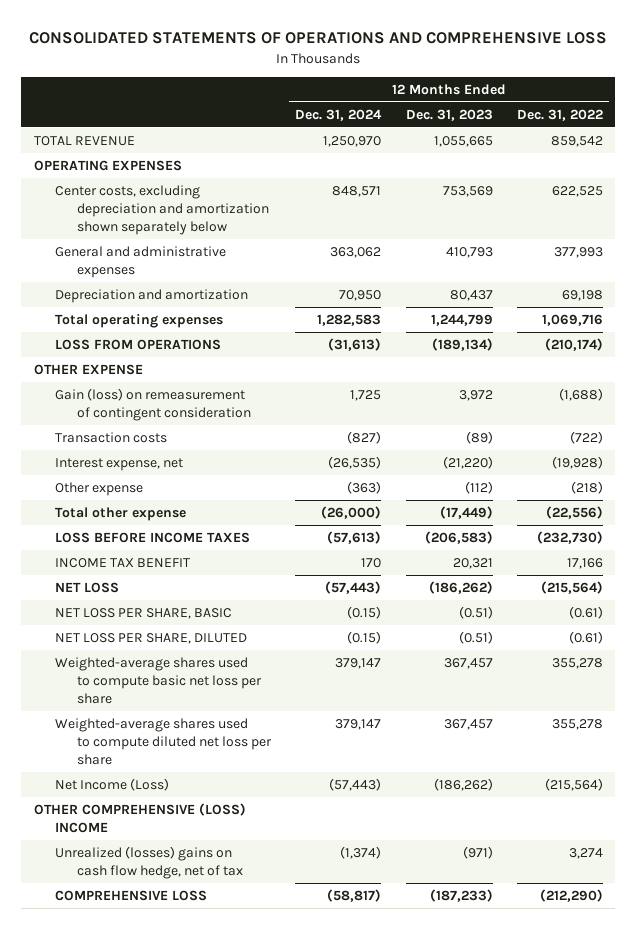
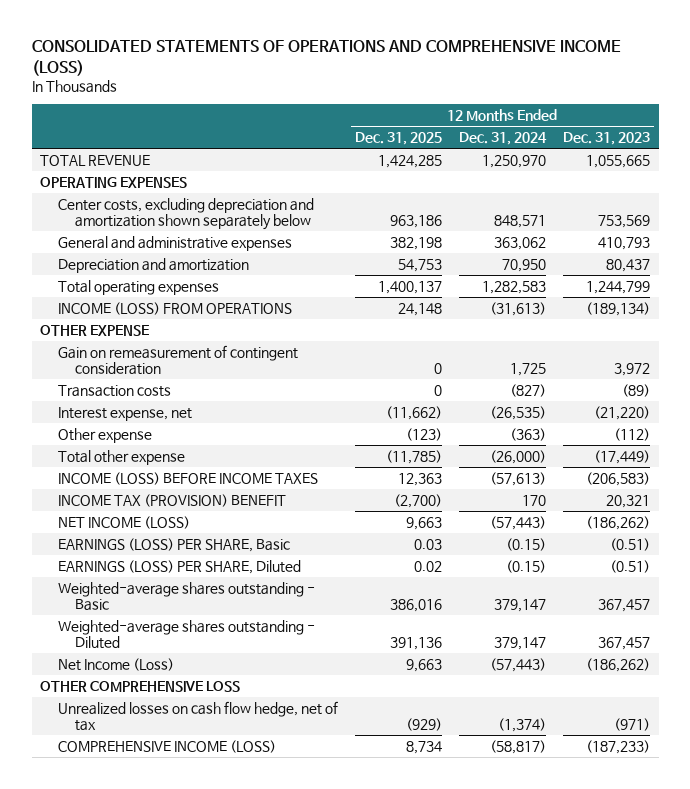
- CONSOLIDATED STATEMENTS OF OPERATIONS AND COMPREHENSIVE LOSS
+ CONSOLIDATED STATEMENTS OF OPERATIONS AND COMPREHENSIVE INCOME (LOSS)
- | 12 Months Ended Dec. 31, 2024 | 12 Months Ended Dec. 31, 2023 | 12 Months Ended Dec. 31, 2022
+ | 12 Months Ended Dec. 31, 2025 | 12 Months Ended Dec. 31, 2024 | 12 Months Ended Dec. 31, 2023
- LOSS FROM OPERATIONS | (31,613) | (189,134) | (210,174)
+ INCOME (LOSS) FROM OPERATIONS | 24,148 | (31,613) | (189,134)
- Gain (loss) on remeasurement of contingent consideration | 1,725 | 3,972 | (1,688)
+ Gain on remeasurement of contingent consideration | 0 | 1,725 | 3,972
- LOSS BEFORE INCOME TAXES | (57,613) | (206,583) | (232,730)
- INCOME TAX BENEFIT | 170 | 20,321 | 17,166
- NET LOSS | (57,443) | (186,262) | (215,564)
- NET LOSS PER SHARE, BASIC | (0.15) | (0.51) | (0.61)
- NET LOSS PER SHARE, DILUTED | (0.15) | (0.51) | (0.61)
- Weighted-average shares used to compute basic net loss per share | 379,147 | 367,457 | 355,278
- Weighted-average shares used to compute diluted net loss per share | 379,147 | 367,457 | 355,278
+ INCOME (LOSS) BEFORE INCOME TAXES | 12,363 | (57,613) | (206,583)
+ INCOME TAX (PROVISION) BENEFIT | (2,700) | 170 | 20,321
+ NET INCOME (LOSS) | 9,663 | (57,443) | (186,262)
+ EARNINGS (LOSS) PER SHARE, Basic | 0.03 | (0.15) | (0.51)
+ EARNINGS (LOSS) PER SHARE, Diluted | 0.02 | (0.15) | (0.51)
+ Weighted-average shares outstanding - Basic | 386,016 | 379,147 | 367,457
+ Weighted-average shares outstanding - Diluted | 391,136 | 379,147 | 367,457
- OTHER COMPREHENSIVE (LOSS) INCOME
- Unrealized (losses) gains on cash flow hedge, net of tax | (1,374) | (971) | 3,274
- COMPREHENSIVE LOSS | (58,817) | (187,233) | (212,290)
+ OTHER COMPREHENSIVE LOSS
+ Unrealized losses on cash flow hedge, net of tax | (929) | (1,374) | (971)
+ COMPREHENSIVE INCOME (LOSS) | 8,734 | (58,817) | (187,233)

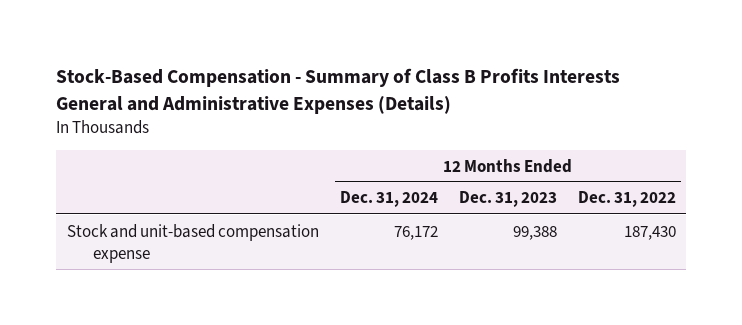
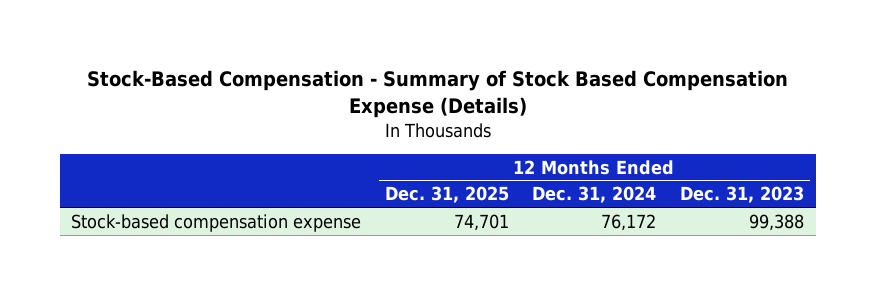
- Stock-Based Compensation - Summary of Class B Profits Interests General and Administrative Expenses (Details)
+ Stock-Based Compensation - Summary of Stock Based Compensation Expense (Details)
- | 12 Months Ended Dec. 31, 2024 | 12 Months Ended Dec. 31, 2023 | 12 Months Ended Dec. 31, 2022
+ | 12 Months Ended Dec. 31, 2025 | 12 Months Ended Dec. 31, 2024 | 12 Months Ended Dec. 31, 2023
- Stock and unit-based compensation expense | 76,172 | 99,388 | 187,430
+ Stock-based compensation expense | 74,701 | 76,172 | 99,388

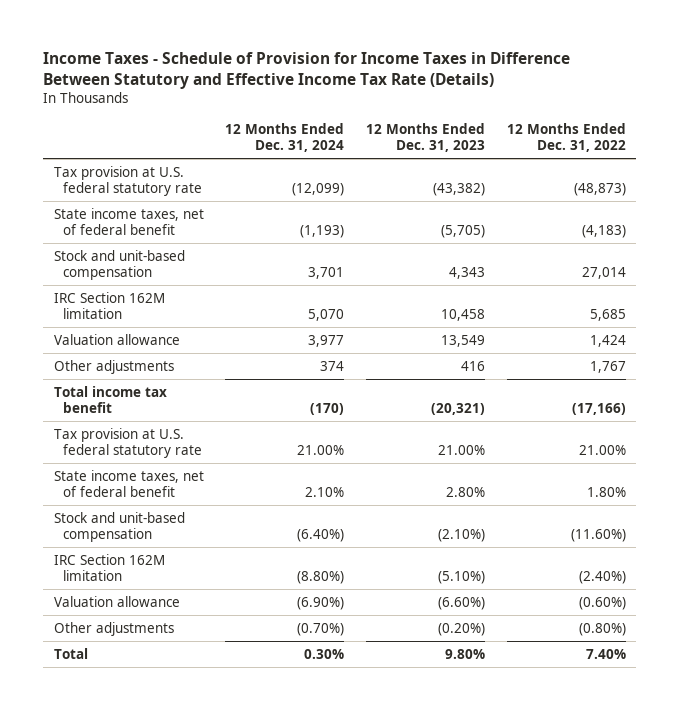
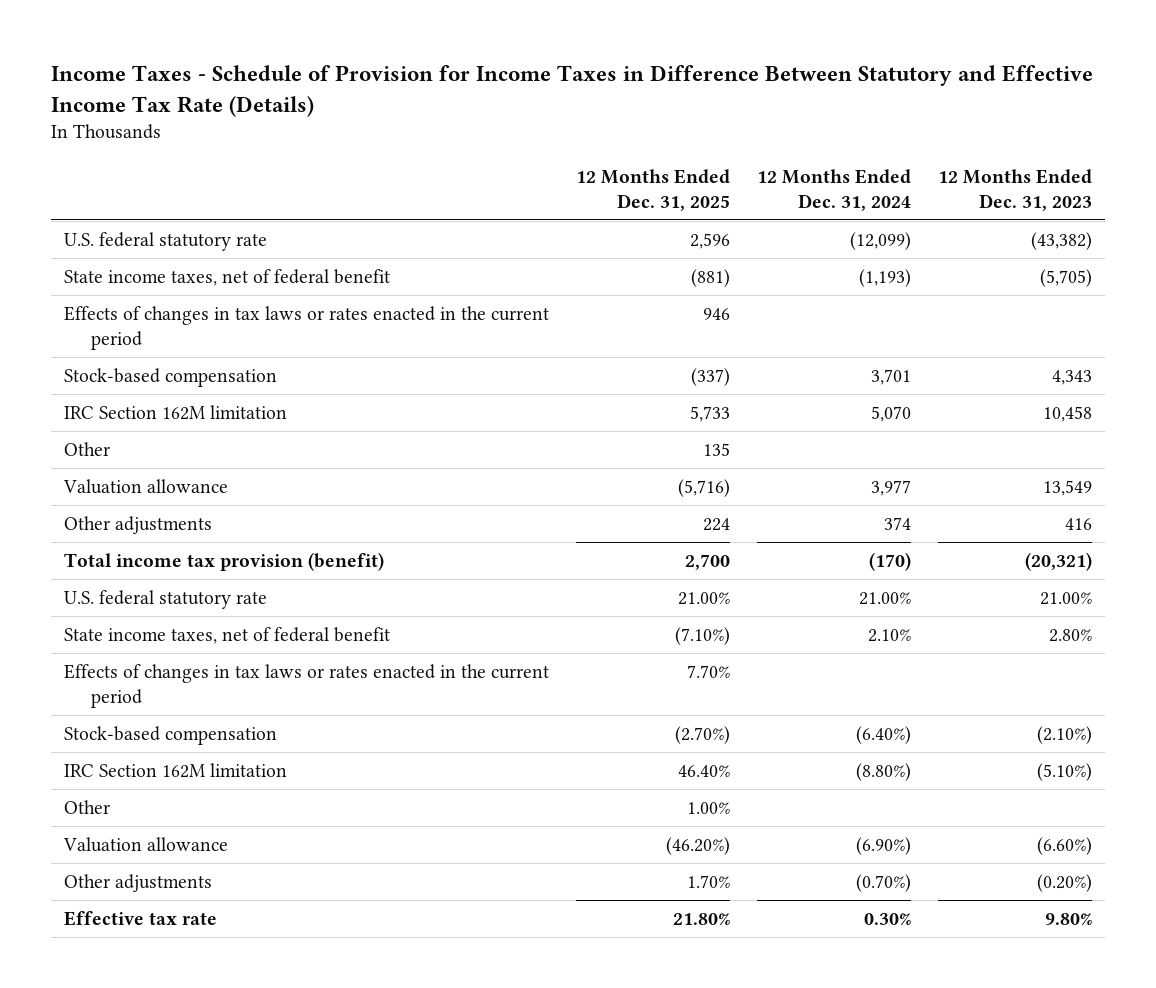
- | 12 Months Ended Dec. 31, 2024 | 12 Months Ended Dec. 31, 2023 | 12 Months Ended Dec. 31, 2022
+ | 12 Months Ended Dec. 31, 2025 | 12 Months Ended Dec. 31, 2024 | 12 Months Ended Dec. 31, 2023
- Tax provision at U.S. federal statutory rate | (12,099) | (43,382) | (48,873)
+ U.S. federal statutory rate | 2,596 | (12,099) | (43,382)
- Stock and unit-based compensation | 3,701 | 4,343 | 27,014
+ Effects of changes in tax laws or rates enacted in the current period | 946 | |
+ Stock-based compensation | (337) | 3,701 | 4,343
+ Other | 135 | |
- Total income tax benefit | (170) | (20,321) | (17,166)
- Tax provision at U.S. federal statutory rate | 21.00% | 21.00% | 21.00%
+ Total income tax provision (benefit) | 2,700 | (170) | (20,321)
+ U.S. federal statutory rate | 21.00% | 21.00% | 21.00%
- Stock and unit-based compensation | (6.40%) | (2.10%) | (11.60%)
+ Effects of changes in tax laws or rates enacted in the current period | 7.70% | |
+ Stock-based compensation | (2.70%) | (6.40%) | (2.10%)
+ Other | 1.00% | |
- Total | 0.30% | 9.80% | 7.40%
+ Effective tax rate | 21.80% | 0.30% | 9.80%

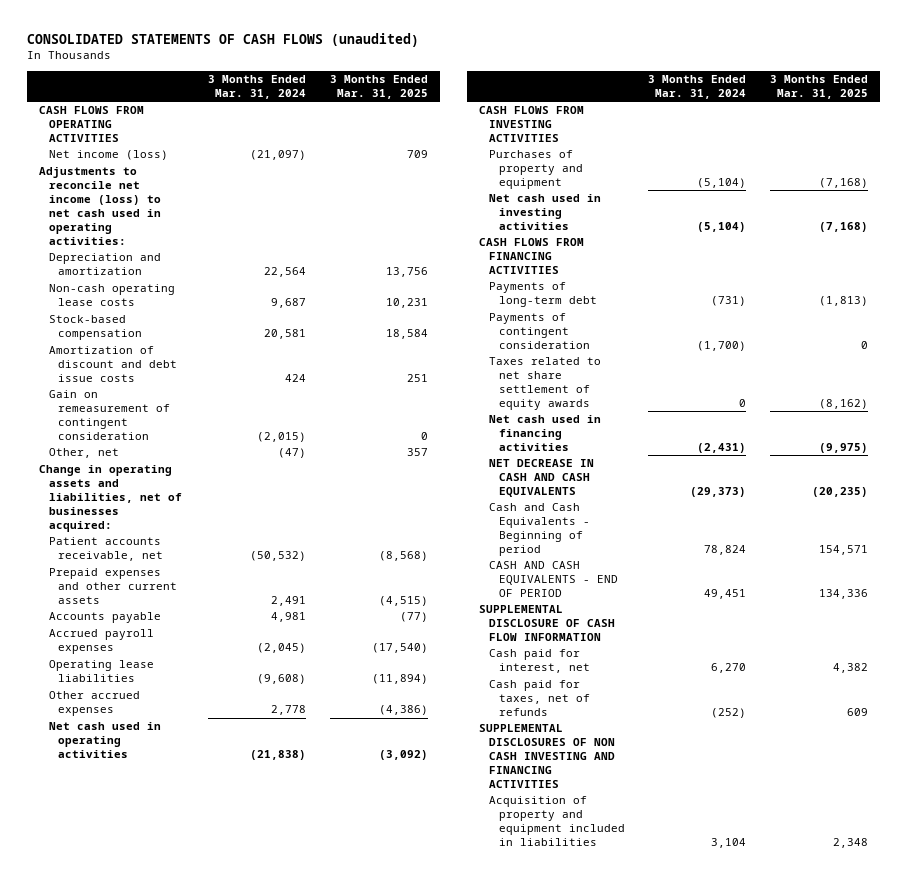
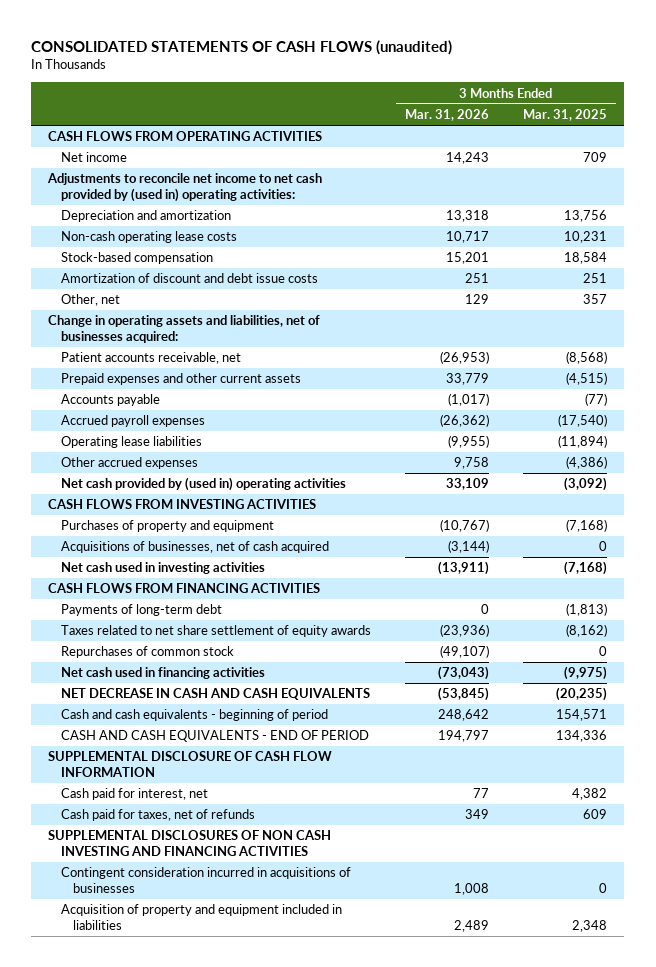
- | 3 Months Ended Mar. 31, 2024 | 3 Months Ended Mar. 31, 2025
+ | 3 Months Ended Mar. 31, 2026 | 3 Months Ended Mar. 31, 2025
- Net income (loss) | (21,097) | 709
- Adjustments to reconcile net income (loss) to net cash used in operating activities:
+ Net income | 14,243 | 709
+ Adjustments to reconcile net income to net cash provided by (used in) operating activities:
- Gain on remeasurement of contingent consideration | (2,015) | 0
- Net cash used in operating activities | (21,838) | (3,092)
+ Net cash provided by (used in) operating activities | 33,109 | (3,092)
+ Acquisitions of businesses, net of cash acquired | (3,144) | 0
- Payments of contingent consideration | (1,700) | 0
+ Repurchases of common stock | (49,107) | 0
- Cash and Cash Equivalents - Beginning of period | 78,824 | 154,571
+ Cash and cash equivalents - beginning of period | 248,642 | 154,571
+ Contingent consideration incurred in acquisitions of businesses | 1,008 | 0

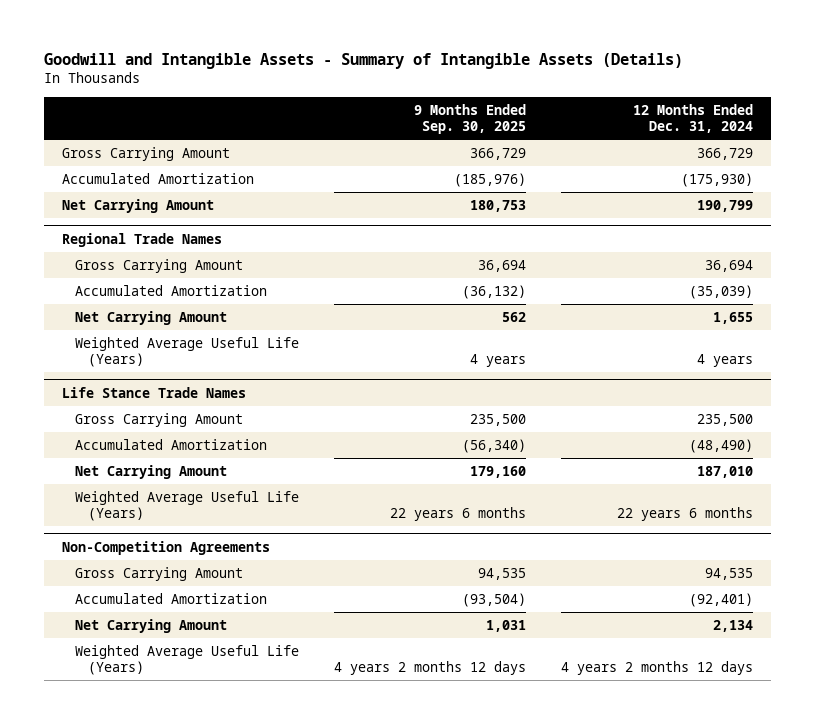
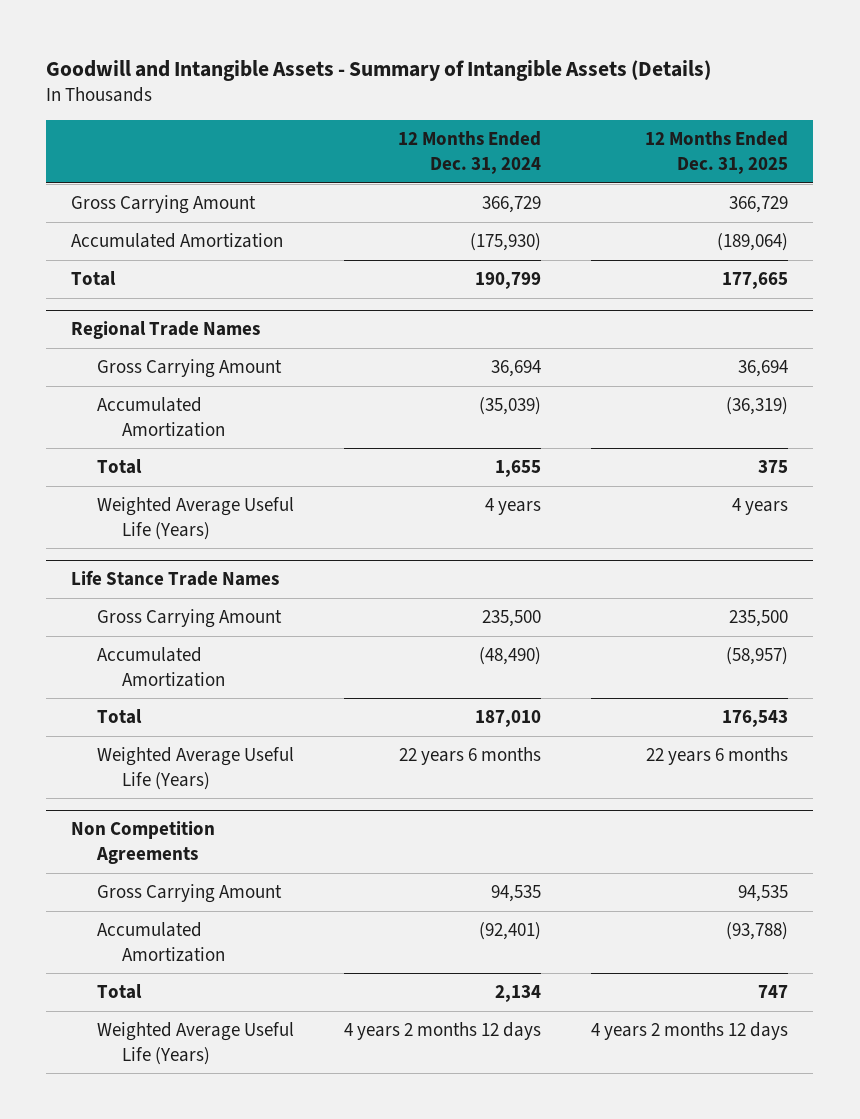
- | 9 Months Ended Sep. 30, 2025 | 12 Months Ended Dec. 31, 2024
+ | 12 Months Ended Dec. 31, 2024 | 12 Months Ended Dec. 31, 2025
- Net Carrying Amount | 180,753 | 190,799
+ Total | 190,799 | 177,665
@ Regional Trade Names
- Net Carrying Amount | 562 | 1,655
+ Total | 1,655 | 375
@ Life Stance Trade Names
- Net Carrying Amount | 179,160 | 187,010
+ Total | 187,010 | 176,543
- Non-Competition Agreements
+ Non Competition Agreements
- Net Carrying Amount | 1,031 | 2,134
+ Total | 2,134 | 747

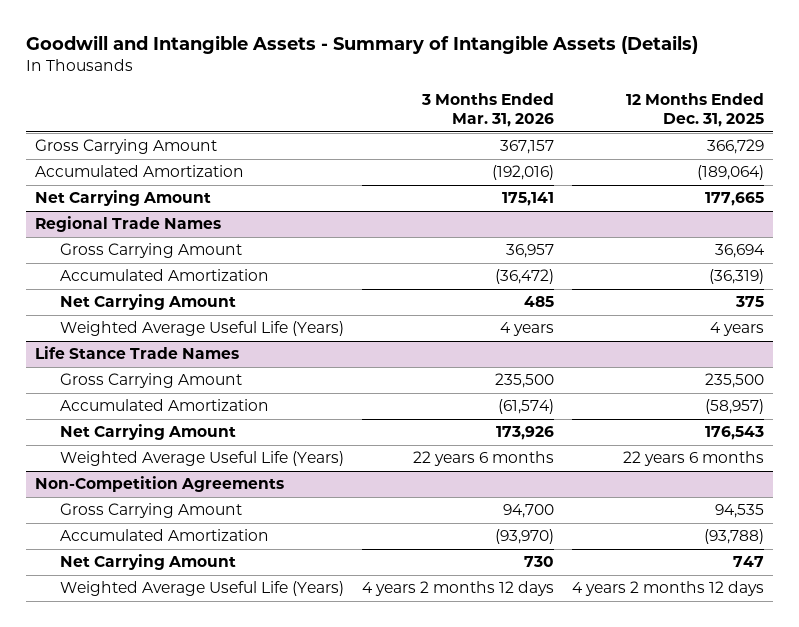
- | 12 Months Ended Dec. 31, 2024 | 12 Months Ended Dec. 31, 2025
+ | 3 Months Ended Mar. 31, 2026 | 12 Months Ended Dec. 31, 2025
- Total | 190,799 | 177,665
+ Net Carrying Amount | 175,141 | 177,665
@ Regional Trade Names
- Total | 1,655 | 375
+ Net Carrying Amount | 485 | 375
@ Life Stance Trade Names
- Total | 187,010 | 176,543
+ Net Carrying Amount | 173,926 | 176,543
- Non Competition Agreements
+ Non-Competition Agreements
- Total | 2,134 | 747
+ Net Carrying Amount | 730 | 747

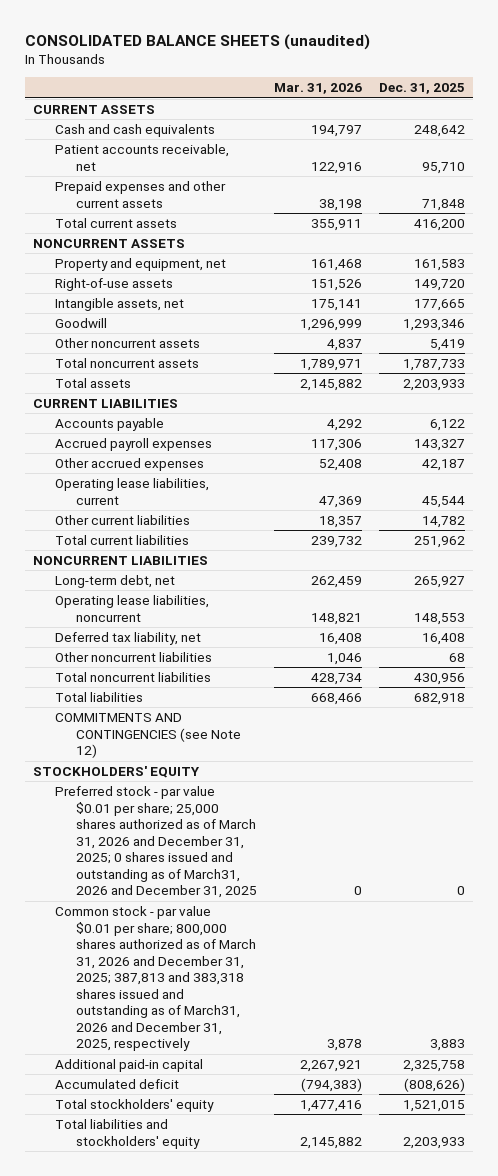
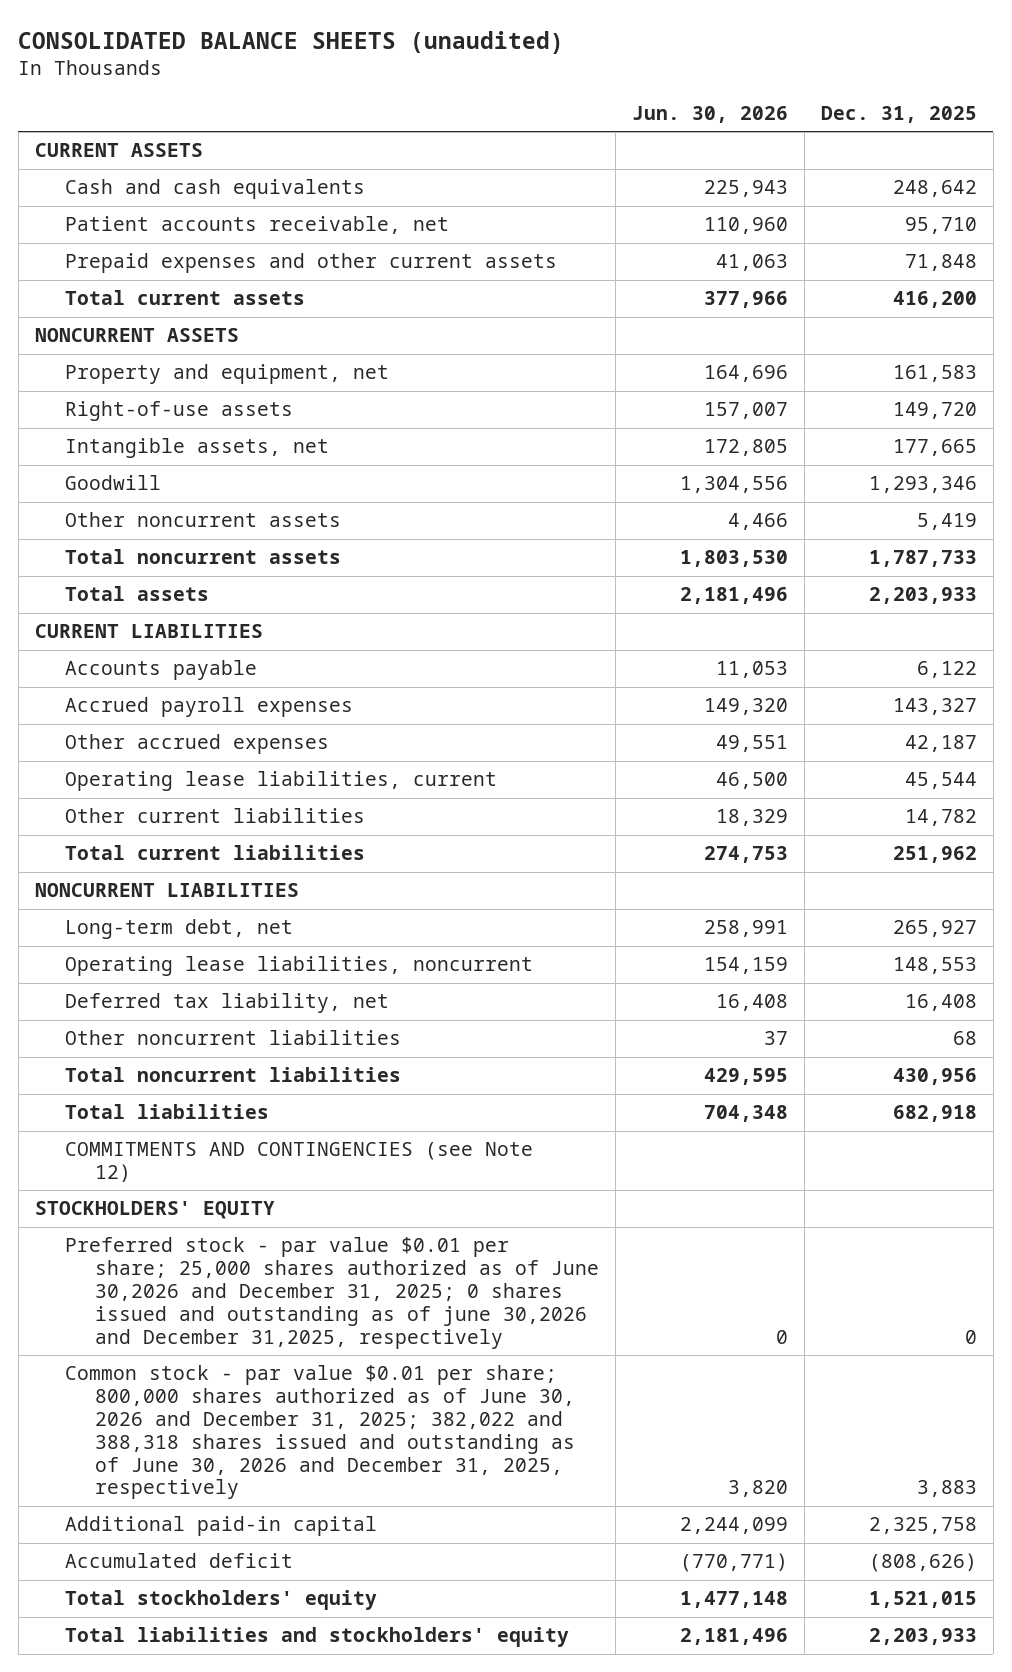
- | Mar. 31, 2026 | Dec. 31, 2025
+ | Jun. 30, 2026 | Dec. 31, 2025
- Preferred stock - par value $0.01 per share; 25,000 shares authorized as of March 31, 2026 and December 31, 2025; 0 shares issued and outstanding as of March31, 2026 and December 31, 2025 | 0 | 0
- Common stock - par value $0.01 per share; 800,000 shares authorized as of March 31, 2026 and December 31, 2025; 387,813 and 383,318 shares issued and outstanding as of March31, 2026 and December 31, 2025, respectively | 3,878 | 3,883
+ Preferred stock - par value $0.01 per share; 25,000 shares authorized as of June 30,2026 and December 31, 2025; 0 shares issued and outstanding as of june 30,2026 and December 31,2025, respectively | 0 | 0
+ Common stock - par value $0.01 per share; 800,000 shares authorized as of June 30, 2026 and December 31, 2025; 382,022 and 388,318 shares issued and outstanding as of June 30, 2026 and December 31, 2025, respectively | 3,820 | 3,883

